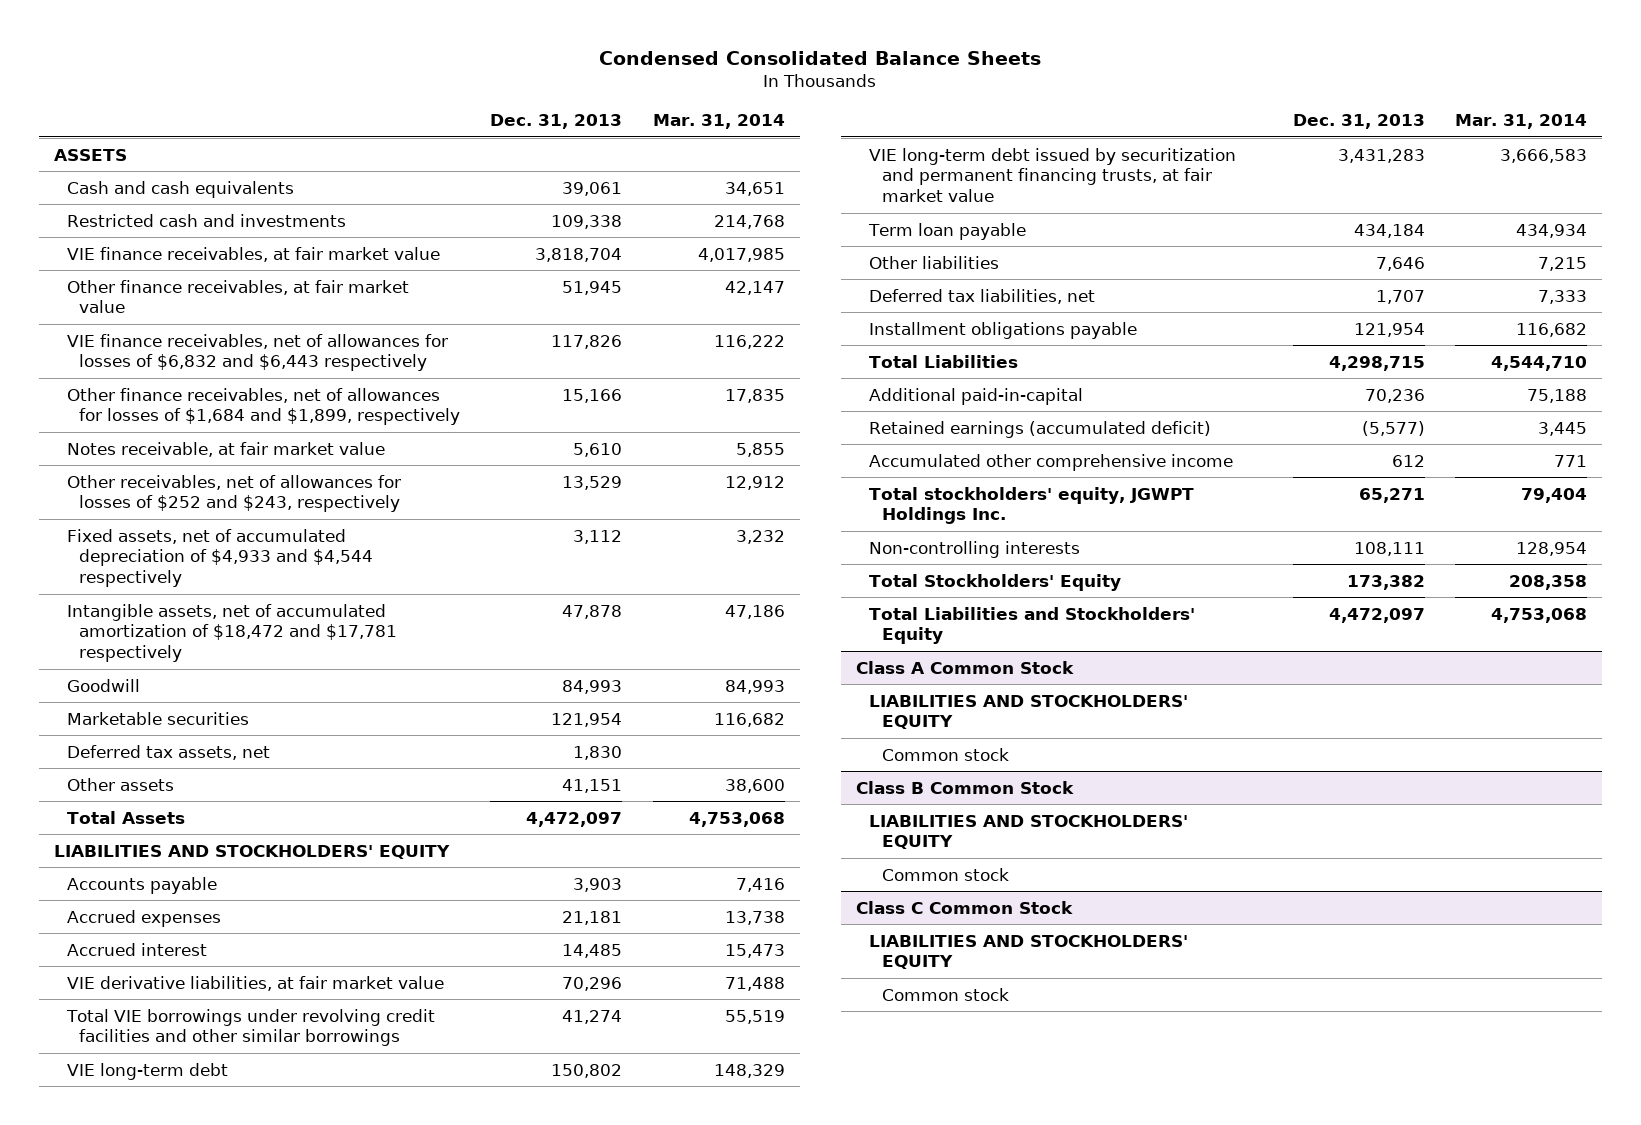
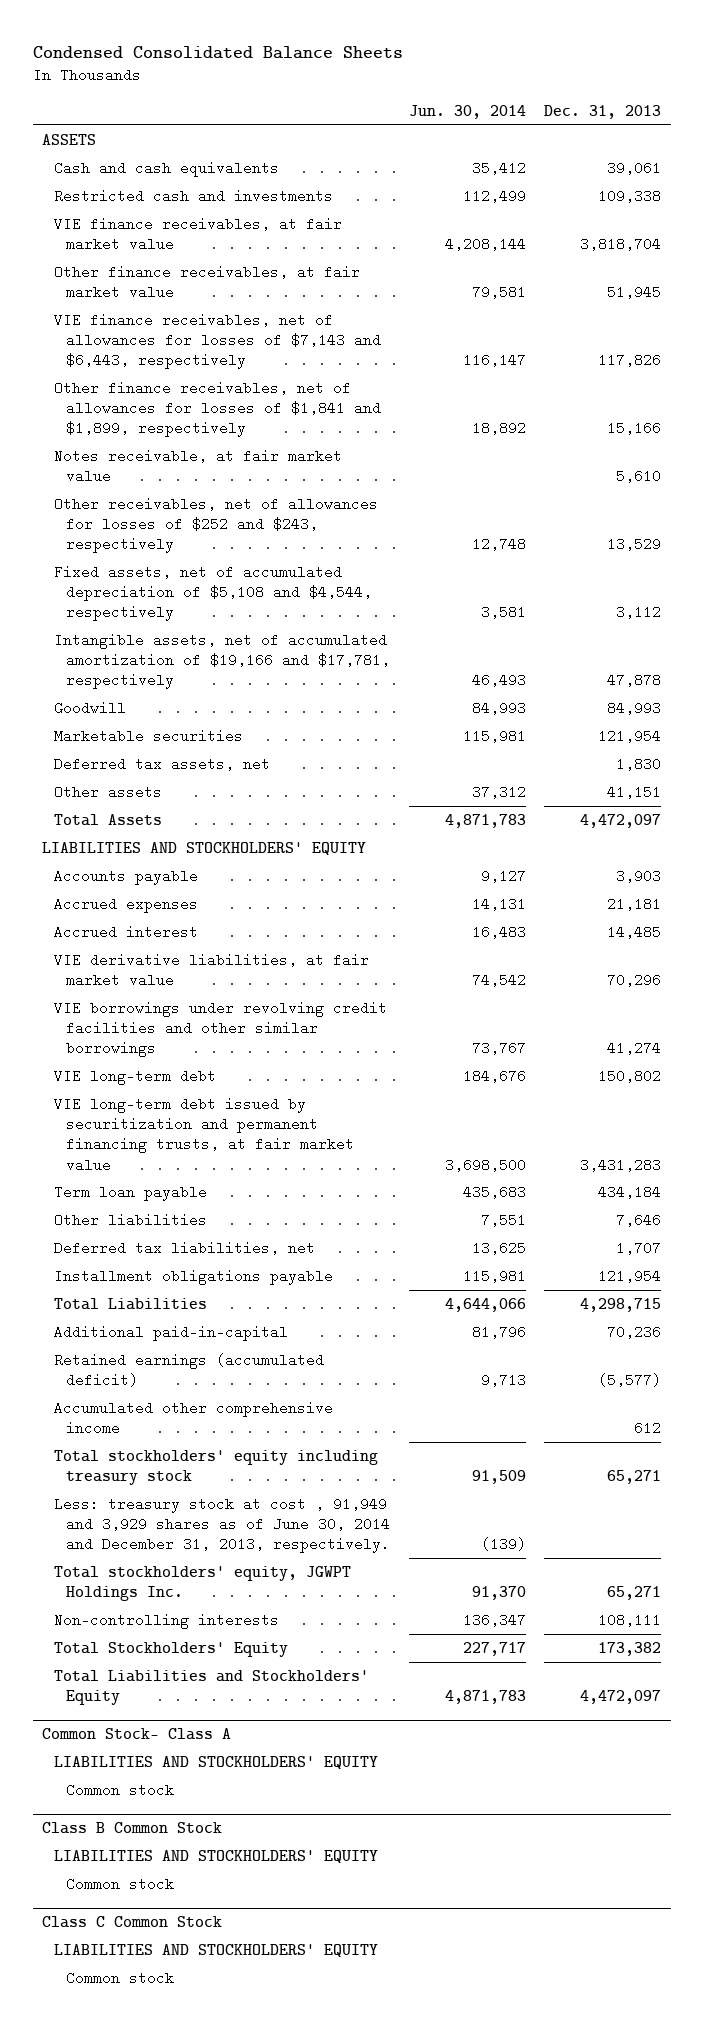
- | Dec. 31, 2013 | Mar. 31, 2014
+ | Jun. 30, 2014 | Dec. 31, 2013
- VIE finance receivables, net of allowances for losses of $6,832 and $6,443 respectively | 117,826 | 116,222
- Other finance receivables, net of allowances for losses of $1,684 and $1,899, respectively | 15,166 | 17,835
+ VIE finance receivables, net of allowances for losses of $7,143 and $6,443, respectively | 116,147 | 117,826
+ Other finance receivables, net of allowances for losses of $1,841 and $1,899, respectively | 18,892 | 15,166
- Fixed assets, net of accumulated depreciation of $4,933 and $4,544 respectively | 3,112 | 3,232
- Intangible assets, net of accumulated amortization of $18,472 and $17,781 respectively | 47,878 | 47,186
+ Fixed assets, net of accumulated depreciation of $5,108 and $4,544, respectively | 3,581 | 3,112
+ Intangible assets, net of accumulated amortization of $19,166 and $17,781, respectively | 46,493 | 47,878
- Total VIE borrowings under revolving credit facilities and other similar borrowings | 41,274 | 55,519
+ VIE borrowings under revolving credit facilities and other similar borrowings | 73,767 | 41,274
+ Total stockholders' equity including treasury stock | 91,509 | 65,271
+ Less: treasury stock at cost , 91,949 and 3,929 shares as of June 30, 2014 and December 31, 2013, respectively. | (139) |
- Class A Common Stock
+ Common Stock- Class A

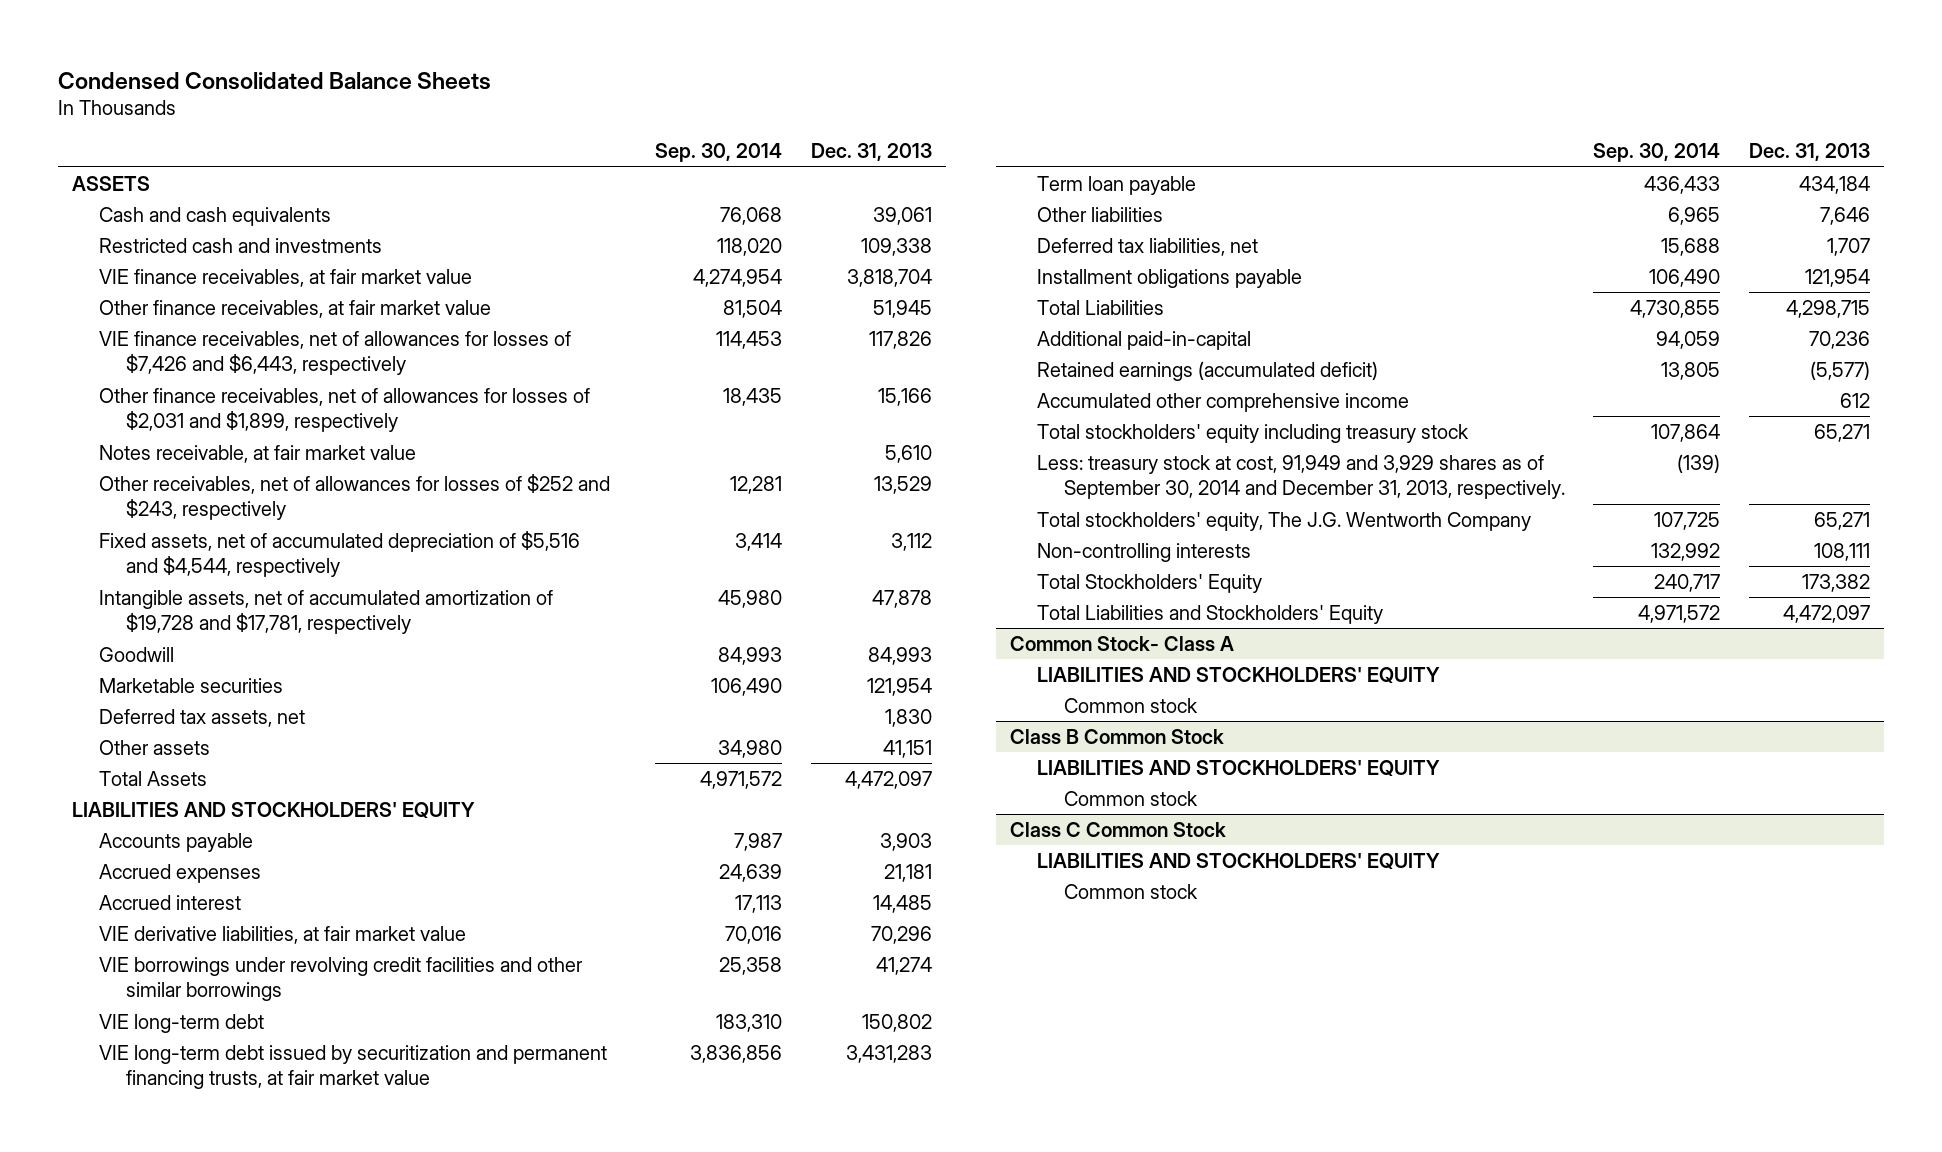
- | Jun. 30, 2014 | Dec. 31, 2013
+ | Sep. 30, 2014 | Dec. 31, 2013
- VIE finance receivables, net of allowances for losses of $7,143 and $6,443, respectively | 116,147 | 117,826
- Other finance receivables, net of allowances for losses of $1,841 and $1,899, respectively | 18,892 | 15,166
+ VIE finance receivables, net of allowances for losses of $7,426 and $6,443, respectively | 114,453 | 117,826
+ Other finance receivables, net of allowances for losses of $2,031 and $1,899, respectively | 18,435 | 15,166
- Fixed assets, net of accumulated depreciation of $5,108 and $4,544, respectively | 3,581 | 3,112
- Intangible assets, net of accumulated amortization of $19,166 and $17,781, respectively | 46,493 | 47,878
+ Fixed assets, net of accumulated depreciation of $5,516 and $4,544, respectively | 3,414 | 3,112
+ Intangible assets, net of accumulated amortization of $19,728 and $17,781, respectively | 45,980 | 47,878
- Less: treasury stock at cost , 91,949 and 3,929 shares as of June 30, 2014 and December 31, 2013, respectively. | (139) |
- Total stockholders' equity, JGWPT Holdings Inc. | 91,370 | 65,271
+ Less: treasury stock at cost, 91,949 and 3,929 shares as of September 30, 2014 and December 31, 2013, respectively. | (139) |
+ Total stockholders' equity, The J.G. Wentworth Company | 107,725 | 65,271

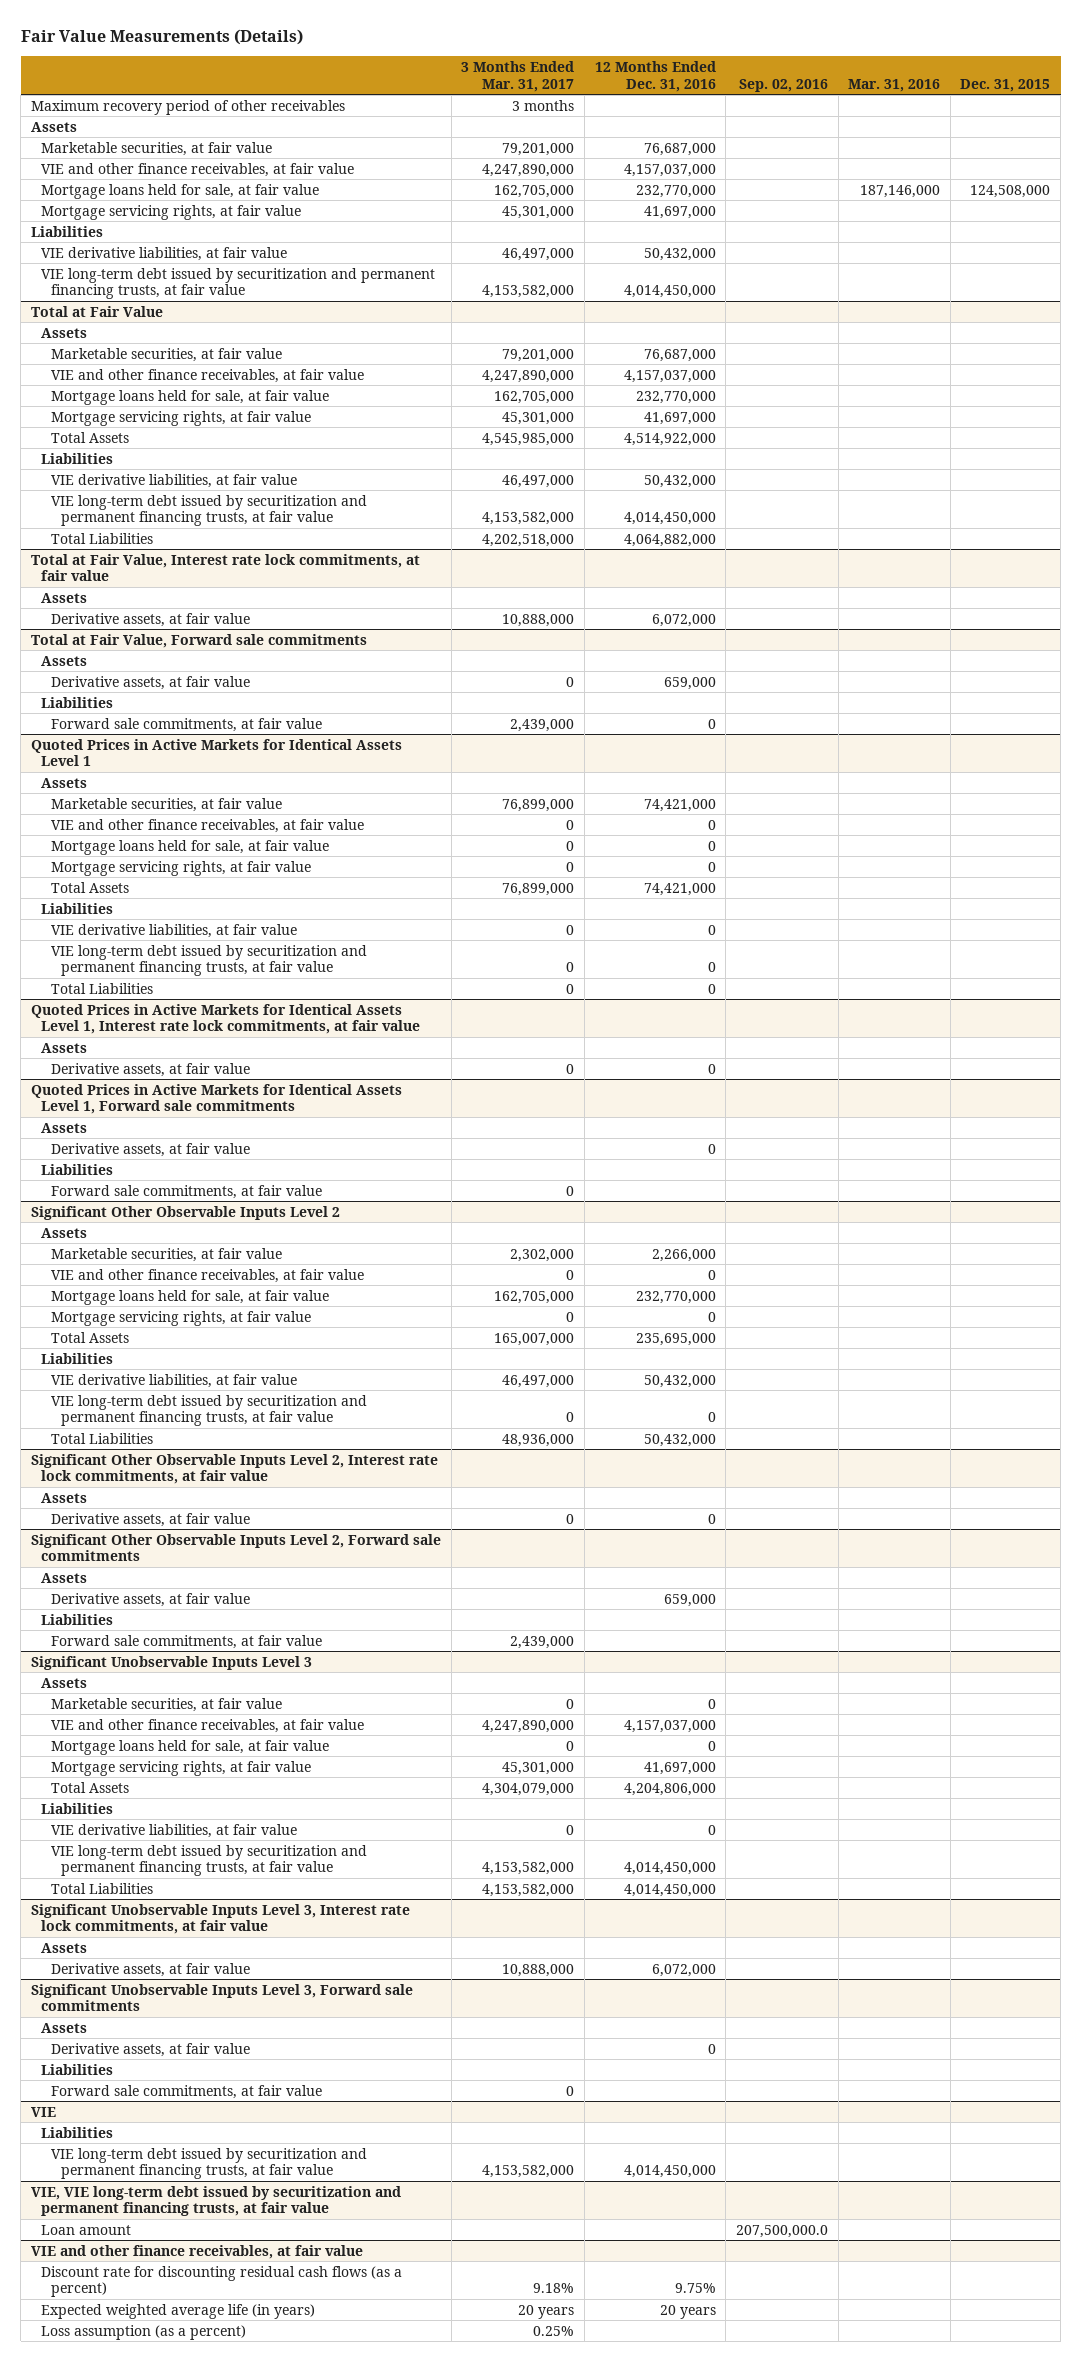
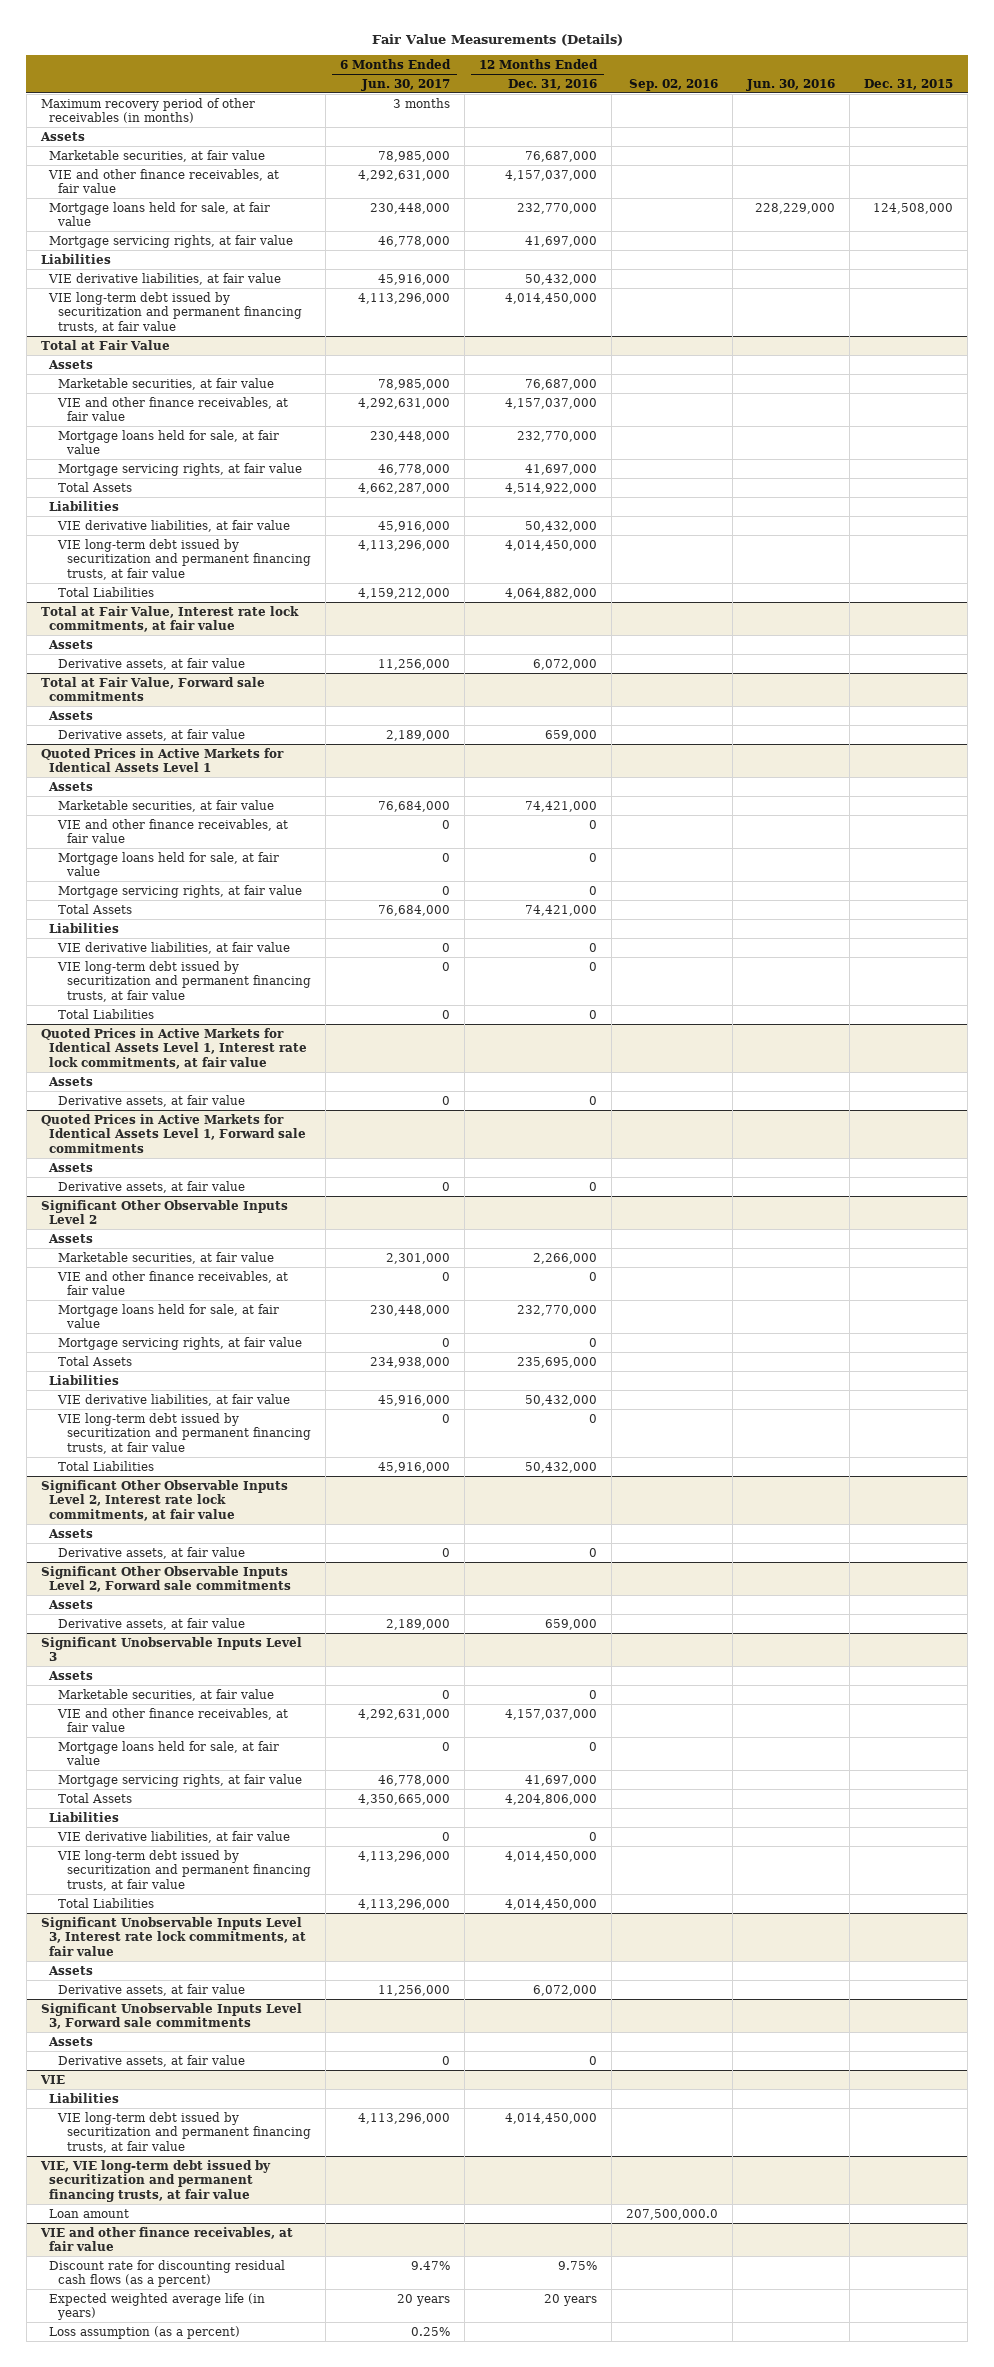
- | 3 Months Ended Mar. 31, 2017 | 12 Months Ended Dec. 31, 2016 | Sep. 02, 2016 | Mar. 31, 2016 | Dec. 31, 2015
+ | 6 Months Ended Jun. 30, 2017 | 12 Months Ended Dec. 31, 2016 | Sep. 02, 2016 | Jun. 30, 2016 | Dec. 31, 2015
- Maximum recovery period of other receivables | 3 months | | | |
+ Maximum recovery period of other receivables (in months) | 3 months | | | |
@ Total at Fair Value, Forward sale commitments
- Liabilities
- Forward sale commitments, at fair value | 2,439,000 | 0 | | |
@ Quoted Prices in Active Markets for Identical Assets Level 1, Forward sale commitments
- Liabilities
- Forward sale commitments, at fair value | 0 | | | |
@ Significant Other Observable Inputs Level 2, Forward sale commitments
- Liabilities
- Forward sale commitments, at fair value | 2,439,000 | | | |
@ Significant Unobservable Inputs Level 3, Forward sale commitments
- Liabilities
- Forward sale commitments, at fair value | 0 | | | |

